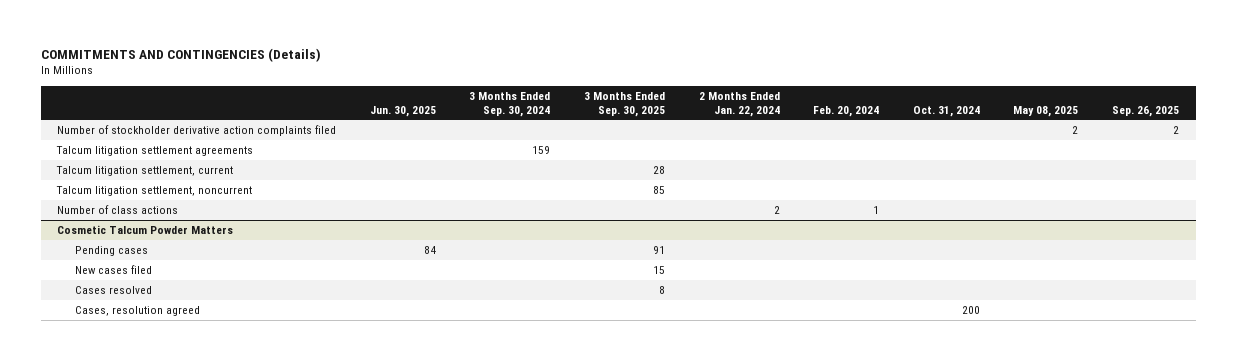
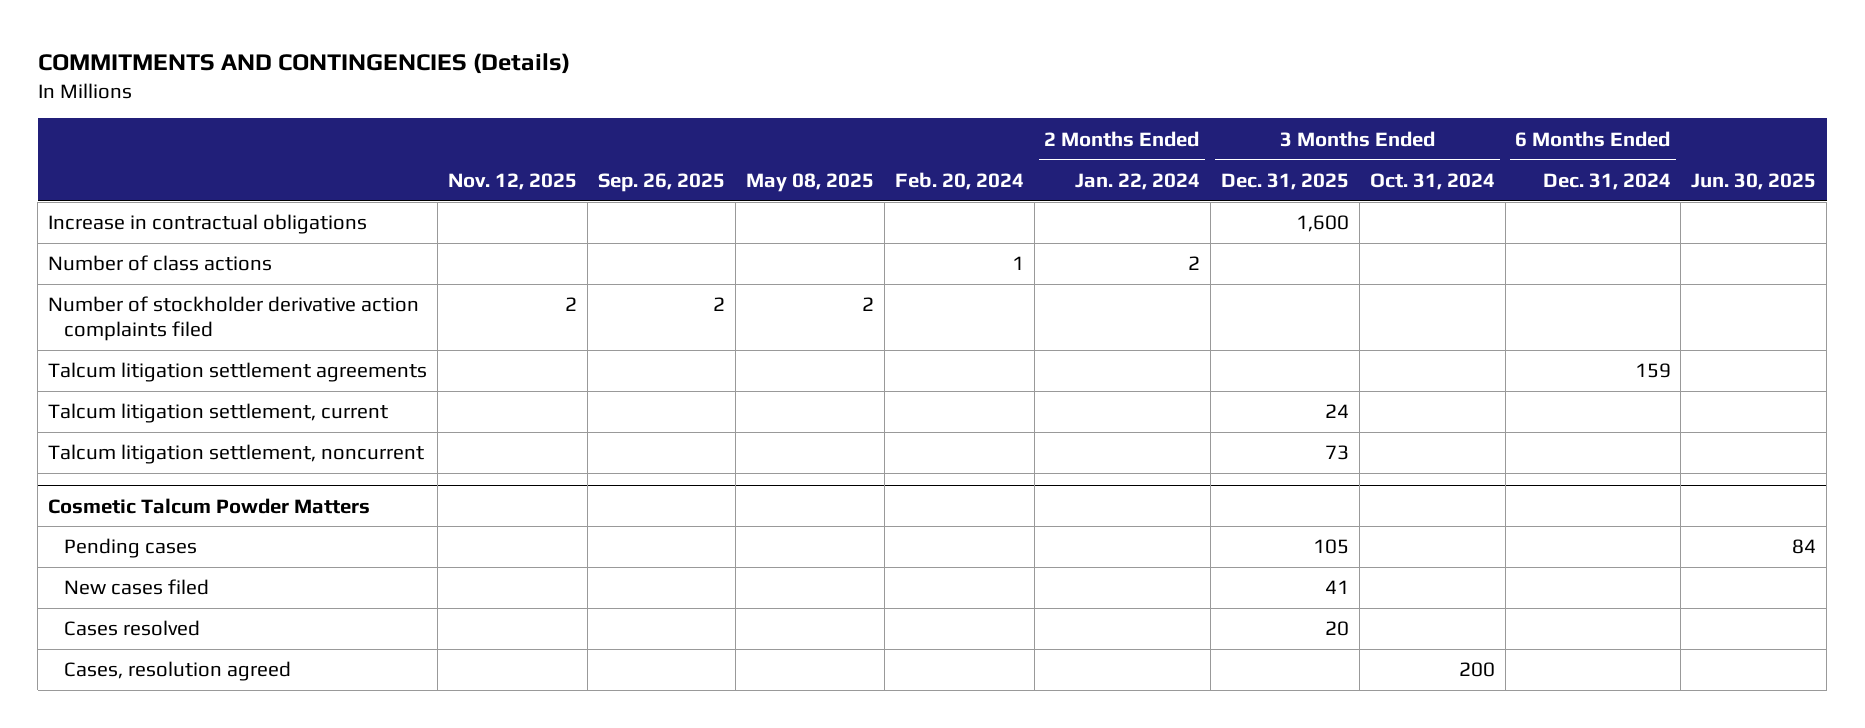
- | Jun. 30, 2025 | 3 Months Ended Sep. 30, 2024 | 3 Months Ended Sep. 30, 2025 | 2 Months Ended Jan. 22, 2024 | Feb. 20, 2024 | Oct. 31, 2024 | May 08, 2025 | Sep. 26, 2025
+ | Nov. 12, 2025 | Sep. 26, 2025 | May 08, 2025 | Feb. 20, 2024 | 2 Months Ended Jan. 22, 2024 | 3 Months Ended Dec. 31, 2025 | 3 Months Ended Oct. 31, 2024 | 6 Months Ended Dec. 31, 2024 | Jun. 30, 2025
+ Increase in contractual obligations | | | | | | 1,600 | | |
moved up: Number of class actions | | | | 1 | 2 | | | |

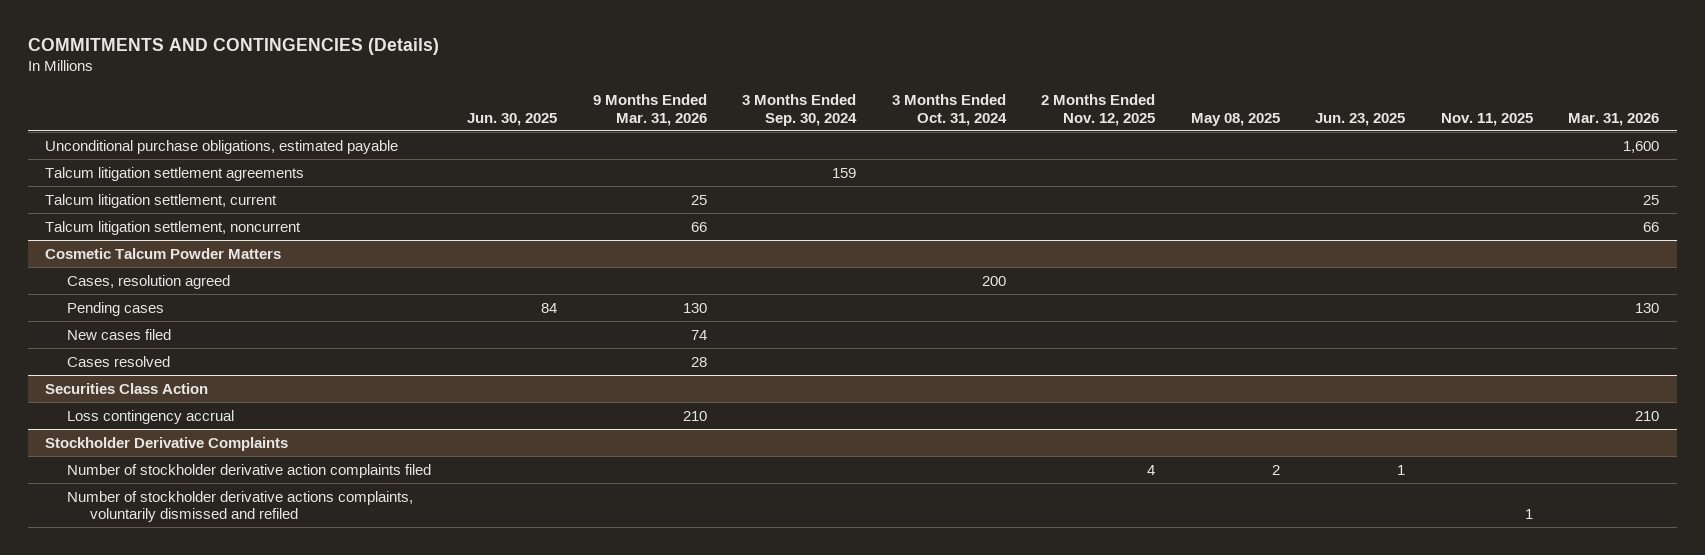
- | Nov. 12, 2025 | Sep. 26, 2025 | May 08, 2025 | Feb. 20, 2024 | 2 Months Ended Jan. 22, 2024 | 3 Months Ended Dec. 31, 2025 | 3 Months Ended Oct. 31, 2024 | 6 Months Ended Dec. 31, 2024 | Jun. 30, 2025
+ | Jun. 30, 2025 | 9 Months Ended Mar. 31, 2026 | 3 Months Ended Sep. 30, 2024 | 3 Months Ended Oct. 31, 2024 | 2 Months Ended Nov. 12, 2025 | May 08, 2025 | Jun. 23, 2025 | Nov. 11, 2025 | Mar. 31, 2026
- Increase in contractual obligations | | | | | | 1,600 | | |
- Number of class actions | | | | 1 | 2 | | | |
- Number of stockholder derivative action complaints filed | 2 | 2 | 2 | | | | | |
+ Unconditional purchase obligations, estimated payable | | | | | | | | | 1,600
@ Cosmetic Talcum Powder Matters
moved up: Cases, resolution agreed | | | | 200 | | | | |
+ Securities Class Action
+ Loss contingency accrual | | 210 | | | | | | | 210
+ Stockholder Derivative Complaints
+ Number of stockholder derivative action complaints filed | | | | | 4 | 2 | 1 | |
+ Number of stockholder derivative actions complaints, voluntarily dismissed and refiled | | | | | | | | 1 |

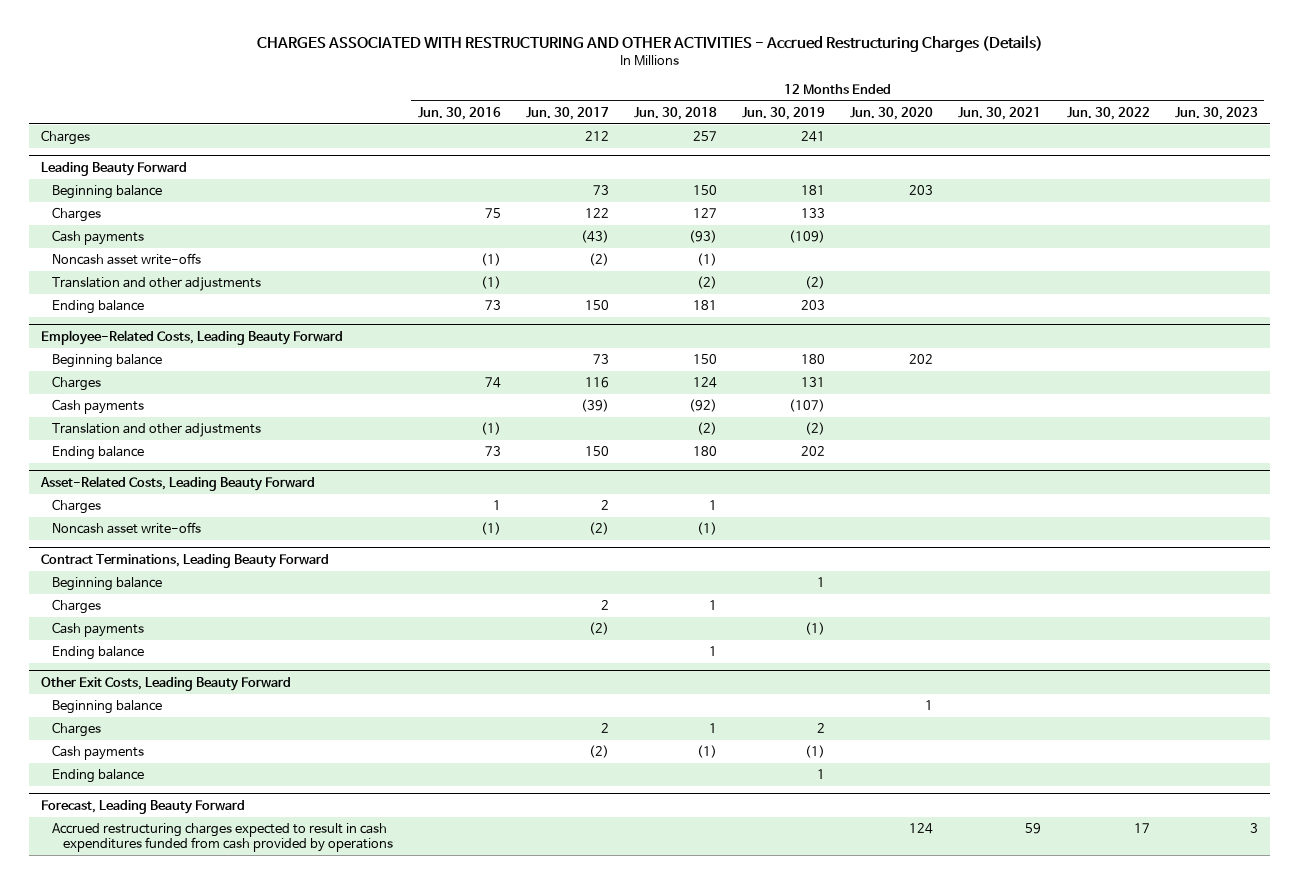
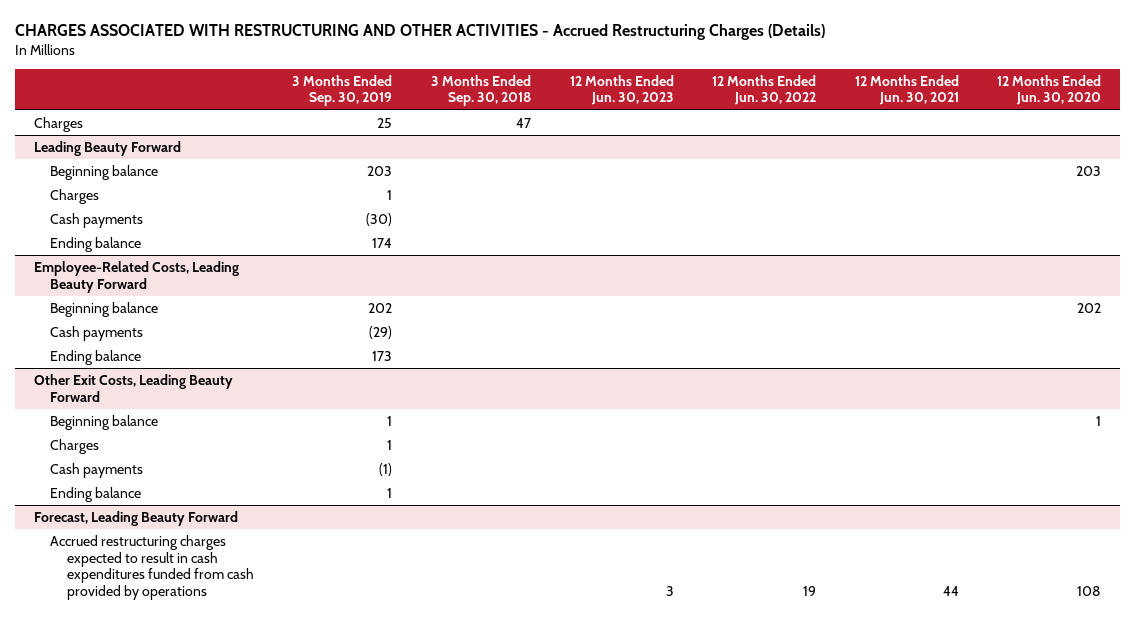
- | 12 Months Ended Jun. 30, 2016 | 12 Months Ended Jun. 30, 2017 | 12 Months Ended Jun. 30, 2018 | 12 Months Ended Jun. 30, 2019 | 12 Months Ended Jun. 30, 2020 | 12 Months Ended Jun. 30, 2021 | 12 Months Ended Jun. 30, 2022 | 12 Months Ended Jun. 30, 2023
+ | 3 Months Ended Sep. 30, 2019 | 3 Months Ended Sep. 30, 2018 | 12 Months Ended Jun. 30, 2023 | 12 Months Ended Jun. 30, 2022 | 12 Months Ended Jun. 30, 2021 | 12 Months Ended Jun. 30, 2020
@ Leading Beauty Forward
- Noncash asset write-offs | (1) | (2) | (1) | | | | |
- Translation and other adjustments | (1) | | (2) | (2) | | | |
@ Employee-Related Costs, Leading Beauty Forward
- Charges | 74 | 116 | 124 | 131 | | | |
- Translation and other adjustments | (1) | | (2) | (2) | | | |
- Asset-Related Costs, Leading Beauty Forward
- Charges | 1 | 2 | 1 | | | | |
- Noncash asset write-offs | (1) | (2) | (1) | | | | |
- Contract Terminations, Leading Beauty Forward
- Beginning balance | | | | 1 | | | |
- Charges | | 2 | 1 | | | | |
- Cash payments | | (2) | | (1) | | | |
- Ending balance | | | 1 | | | | |
@ Forecast, Leading Beauty Forward
- Accrued restructuring charges expected to result in cash expenditures funded from cash provided by operations | | | | | 124 | 59 | 17 | 3
+ Accrued restructuring charges expected to result in cash expenditures funded from cash provided by operations | | | 3 | 19 | 44 | 108

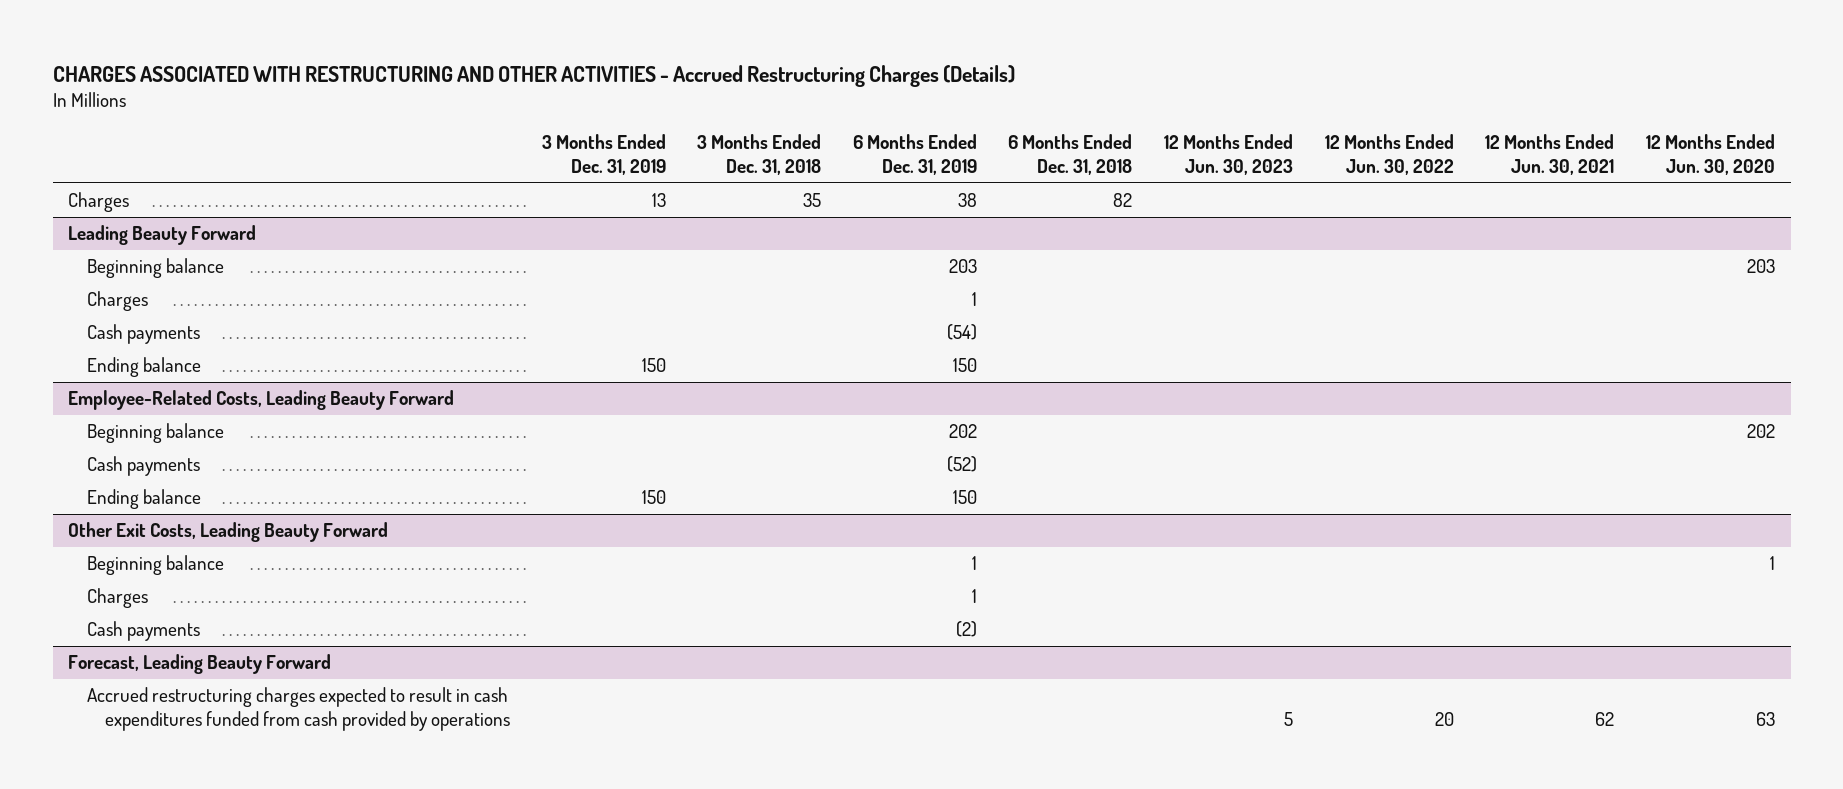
- | 3 Months Ended Sep. 30, 2019 | 3 Months Ended Sep. 30, 2018 | 12 Months Ended Jun. 30, 2023 | 12 Months Ended Jun. 30, 2022 | 12 Months Ended Jun. 30, 2021 | 12 Months Ended Jun. 30, 2020
+ | 3 Months Ended Dec. 31, 2019 | 3 Months Ended Dec. 31, 2018 | 6 Months Ended Dec. 31, 2019 | 6 Months Ended Dec. 31, 2018 | 12 Months Ended Jun. 30, 2023 | 12 Months Ended Jun. 30, 2022 | 12 Months Ended Jun. 30, 2021 | 12 Months Ended Jun. 30, 2020
@ Other Exit Costs, Leading Beauty Forward
- Ending balance | 1 | | | | |
@ Forecast, Leading Beauty Forward
- Accrued restructuring charges expected to result in cash expenditures funded from cash provided by operations | | | 3 | 19 | 44 | 108
+ Accrued restructuring charges expected to result in cash expenditures funded from cash provided by operations | | | | | 5 | 20 | 62 | 63

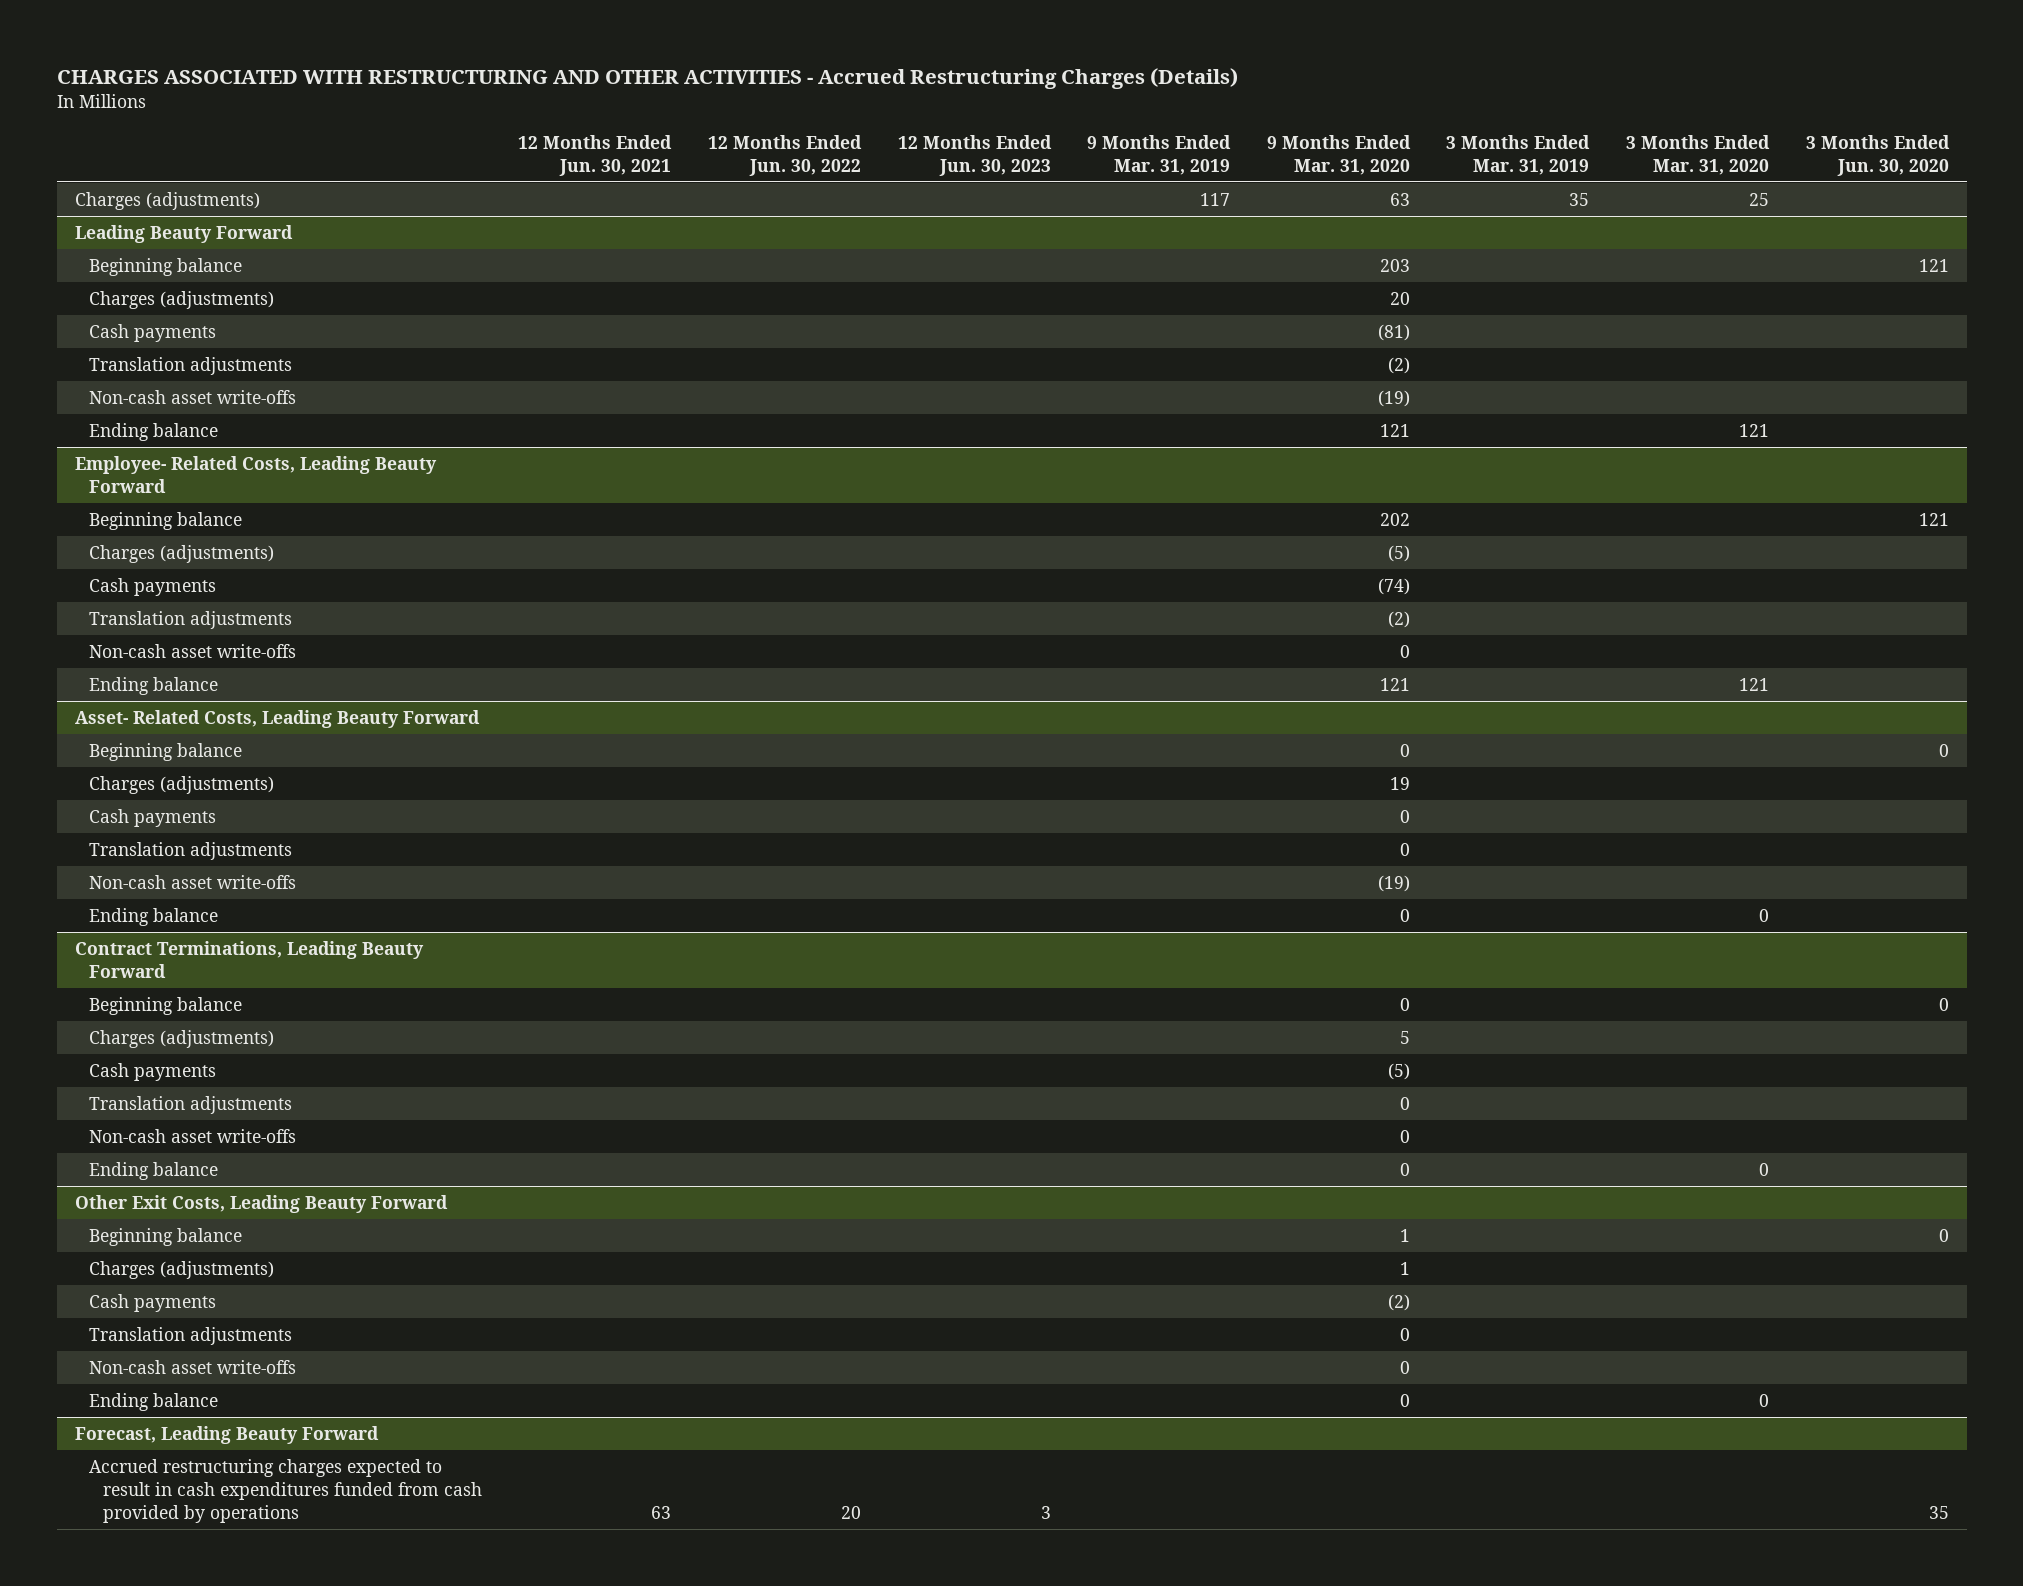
- | 3 Months Ended Dec. 31, 2019 | 3 Months Ended Dec. 31, 2018 | 6 Months Ended Dec. 31, 2019 | 6 Months Ended Dec. 31, 2018 | 12 Months Ended Jun. 30, 2023 | 12 Months Ended Jun. 30, 2022 | 12 Months Ended Jun. 30, 2021 | 12 Months Ended Jun. 30, 2020
+ | 12 Months Ended Jun. 30, 2021 | 12 Months Ended Jun. 30, 2022 | 12 Months Ended Jun. 30, 2023 | 9 Months Ended Mar. 31, 2019 | 9 Months Ended Mar. 31, 2020 | 3 Months Ended Mar. 31, 2019 | 3 Months Ended Mar. 31, 2020 | 3 Months Ended Jun. 30, 2020
- Charges | 13 | 35 | 38 | 82 | | | |
+ Charges (adjustments) | | | | 117 | 63 | 35 | 25 |
@ Leading Beauty Forward
- Charges | | | 1 | | | | |
+ Charges (adjustments) | | | | | 20 | | |
+ Translation adjustments | | | | | (2) | | |
+ Non-cash asset write-offs | | | | | (19) | | |
- Employee-Related Costs, Leading Beauty Forward
+ Employee- Related Costs, Leading Beauty Forward
+ Charges (adjustments) | | | | | (5) | | |
+ Translation adjustments | | | | | (2) | | |
+ Non-cash asset write-offs | | | | | 0 | | |
+ Asset- Related Costs, Leading Beauty Forward
+ Beginning balance | | | | | 0 | | | 0
+ Charges (adjustments) | | | | | 19 | | |
+ Cash payments | | | | | 0 | | |
+ Translation adjustments | | | | | 0 | | |
+ Non-cash asset write-offs | | | | | (19) | | |
+ Ending balance | | | | | 0 | | 0 |
+ Contract Terminations, Leading Beauty Forward
+ Beginning balance | | | | | 0 | | | 0
+ Charges (adjustments) | | | | | 5 | | |
+ Cash payments | | | | | (5) | | |
+ Translation adjustments | | | | | 0 | | |
+ Non-cash asset write-offs | | | | | 0 | | |
+ Ending balance | | | | | 0 | | 0 |
@ Other Exit Costs, Leading Beauty Forward
- Charges | | | 1 | | | | |
+ Charges (adjustments) | | | | | 1 | | |
+ Translation adjustments | | | | | 0 | | |
+ Non-cash asset write-offs | | | | | 0 | | |
+ Ending balance | | | | | 0 | | 0 |
@ Forecast, Leading Beauty Forward
- Accrued restructuring charges expected to result in cash expenditures funded from cash provided by operations | | | | | 5 | 20 | 62 | 63
+ Accrued restructuring charges expected to result in cash expenditures funded from cash provided by operations | 63 | 20 | 3 | | | | | 35

